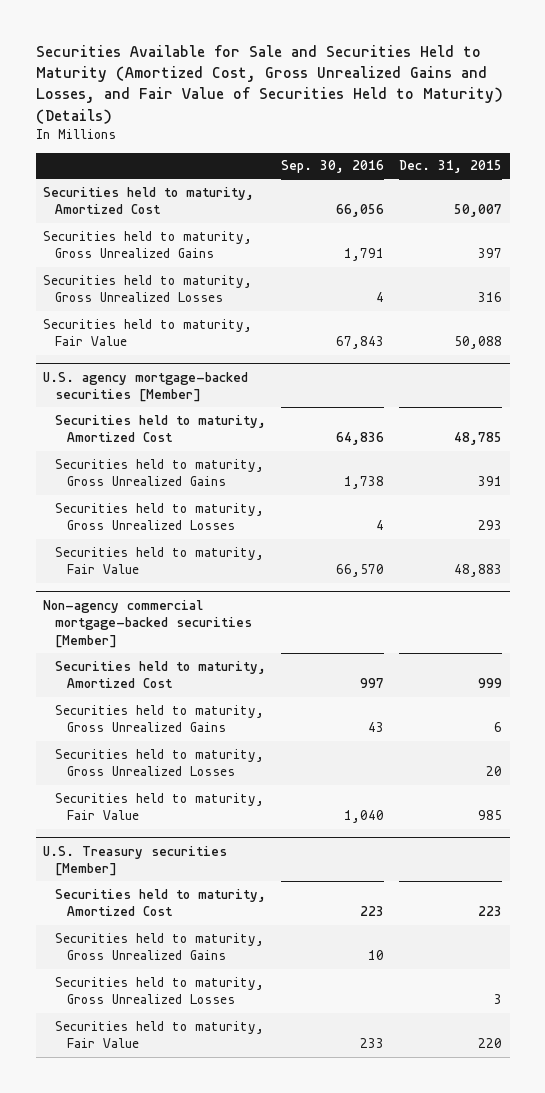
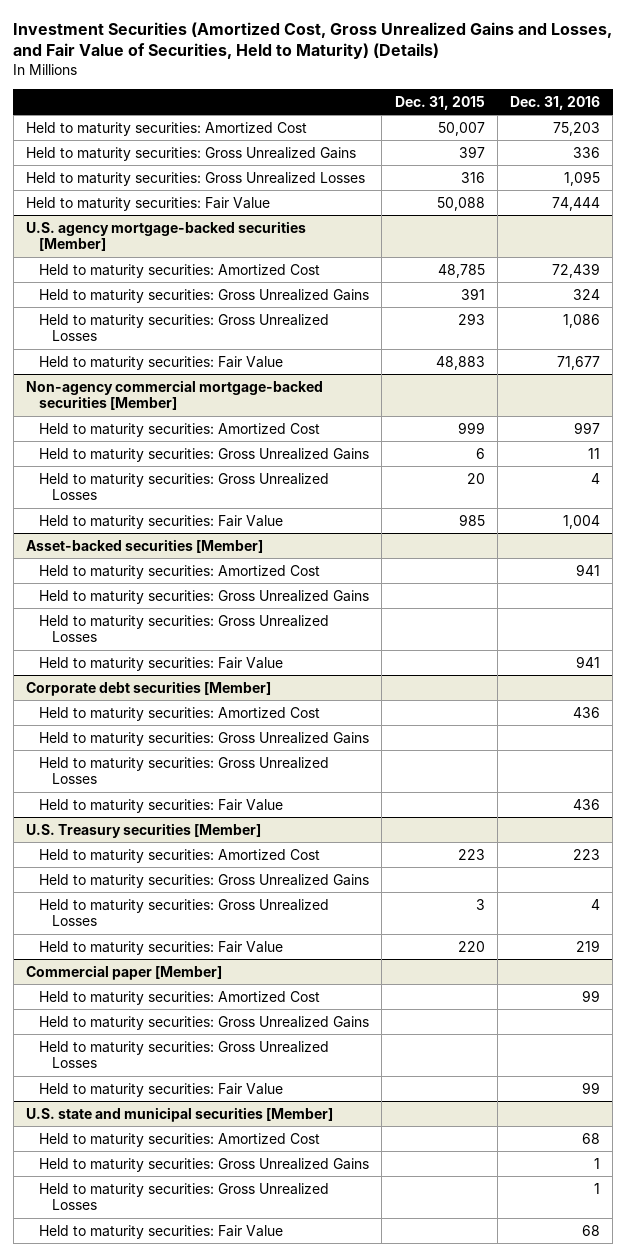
- Securities Available for Sale and Securities Held to Maturity (Amortized Cost, Gross Unrealized Gains and Losses, and Fair Value of Securities Held to Maturity) (Details)
+ Investment Securities (Amortized Cost, Gross Unrealized Gains and Losses, and Fair Value of Securities, Held to Maturity) (Details)
- | Sep. 30, 2016 | Dec. 31, 2015
+ | Dec. 31, 2015 | Dec. 31, 2016
- Securities held to maturity, Amortized Cost | 66,056 | 50,007
- Securities held to maturity, Gross Unrealized Gains | 1,791 | 397
- Securities held to maturity, Gross Unrealized Losses | 4 | 316
- Securities held to maturity, Fair Value | 67,843 | 50,088
+ Held to maturity securities: Amortized Cost | 50,007 | 75,203
+ Held to maturity securities: Gross Unrealized Gains | 397 | 336
+ Held to maturity securities: Gross Unrealized Losses | 316 | 1,095
+ Held to maturity securities: Fair Value | 50,088 | 74,444
@ U.S. agency mortgage-backed securities [Member]
- Securities held to maturity, Amortized Cost | 64,836 | 48,785
- Securities held to maturity, Gross Unrealized Gains | 1,738 | 391
- Securities held to maturity, Gross Unrealized Losses | 4 | 293
- Securities held to maturity, Fair Value | 66,570 | 48,883
+ Held to maturity securities: Amortized Cost | 48,785 | 72,439
+ Held to maturity securities: Gross Unrealized Gains | 391 | 324
+ Held to maturity securities: Gross Unrealized Losses | 293 | 1,086
+ Held to maturity securities: Fair Value | 48,883 | 71,677
@ Non-agency commercial mortgage-backed securities [Member]
- Securities held to maturity, Amortized Cost | 997 | 999
- Securities held to maturity, Gross Unrealized Gains | 43 | 6
- Securities held to maturity, Gross Unrealized Losses | | 20
- Securities held to maturity, Fair Value | 1,040 | 985
+ Held to maturity securities: Amortized Cost | 999 | 997
+ Held to maturity securities: Gross Unrealized Gains | 6 | 11
+ Held to maturity securities: Gross Unrealized Losses | 20 | 4
+ Held to maturity securities: Fair Value | 985 | 1,004
+ Asset-backed securities [Member]
+ Held to maturity securities: Amortized Cost | | 941
+ Held to maturity securities: Gross Unrealized Gains
+ Held to maturity securities: Gross Unrealized Losses
+ Held to maturity securities: Fair Value | | 941
+ Corporate debt securities [Member]
+ Held to maturity securities: Amortized Cost | | 436
+ Held to maturity securities: Gross Unrealized Gains
+ Held to maturity securities: Gross Unrealized Losses
+ Held to maturity securities: Fair Value | | 436
@ U.S. Treasury securities [Member]
- Securities held to maturity, Amortized Cost | 223 | 223
- Securities held to maturity, Gross Unrealized Gains | 10 |
- Securities held to maturity, Gross Unrealized Losses | | 3
- Securities held to maturity, Fair Value | 233 | 220
+ Held to maturity securities: Amortized Cost | 223 | 223
+ Held to maturity securities: Gross Unrealized Gains
+ Held to maturity securities: Gross Unrealized Losses | 3 | 4
+ Held to maturity securities: Fair Value | 220 | 219
+ Commercial paper [Member]
+ Held to maturity securities: Amortized Cost | | 99
+ Held to maturity securities: Gross Unrealized Gains
+ Held to maturity securities: Gross Unrealized Losses
+ Held to maturity securities: Fair Value | | 99
+ U.S. state and municipal securities [Member]
+ Held to maturity securities: Amortized Cost | | 68
+ Held to maturity securities: Gross Unrealized Gains | | 1
+ Held to maturity securities: Gross Unrealized Losses | | 1
+ Held to maturity securities: Fair Value | | 68

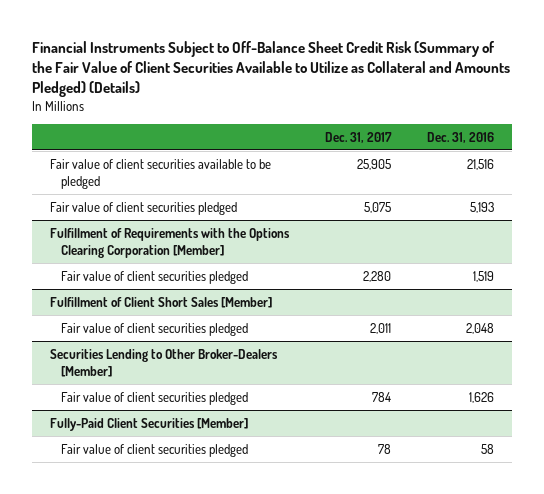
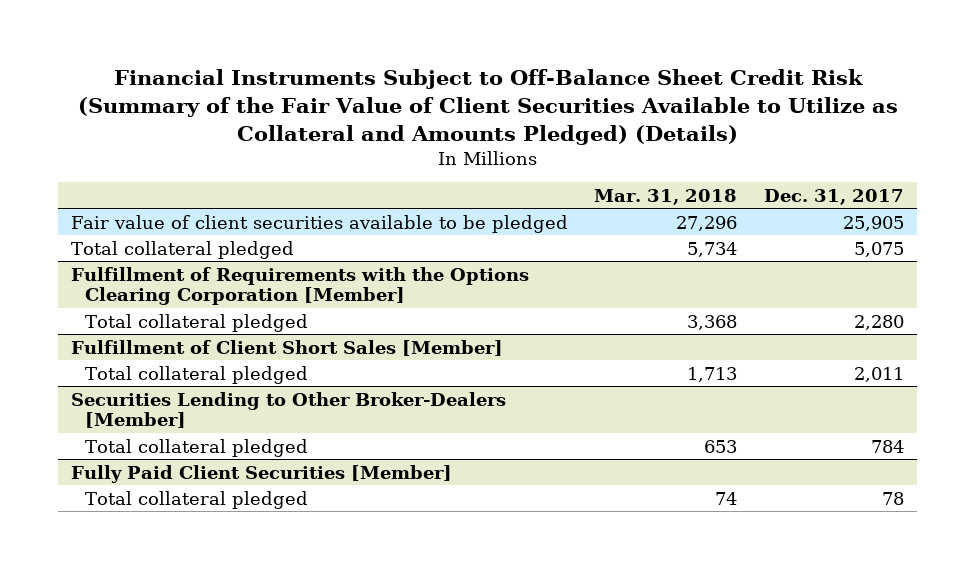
- | Dec. 31, 2017 | Dec. 31, 2016
+ | Mar. 31, 2018 | Dec. 31, 2017
- Fair value of client securities pledged | 5,075 | 5,193
+ Total collateral pledged | 5,734 | 5,075
@ Fulfillment of Requirements with the Options Clearing Corporation [Member]
- Fair value of client securities pledged | 2,280 | 1,519
+ Total collateral pledged | 3,368 | 2,280
@ Fulfillment of Client Short Sales [Member]
- Fair value of client securities pledged | 2,011 | 2,048
+ Total collateral pledged | 1,713 | 2,011
@ Securities Lending to Other Broker-Dealers [Member]
- Fair value of client securities pledged | 784 | 1,626
- Fully-Paid Client Securities [Member]
- Fair value of client securities pledged | 78 | 58
@ Securities Lending to Other Broker-Dealers [Member]
+ Total collateral pledged | 653 | 784
+ Fully Paid Client Securities [Member]
+ Total collateral pledged | 74 | 78

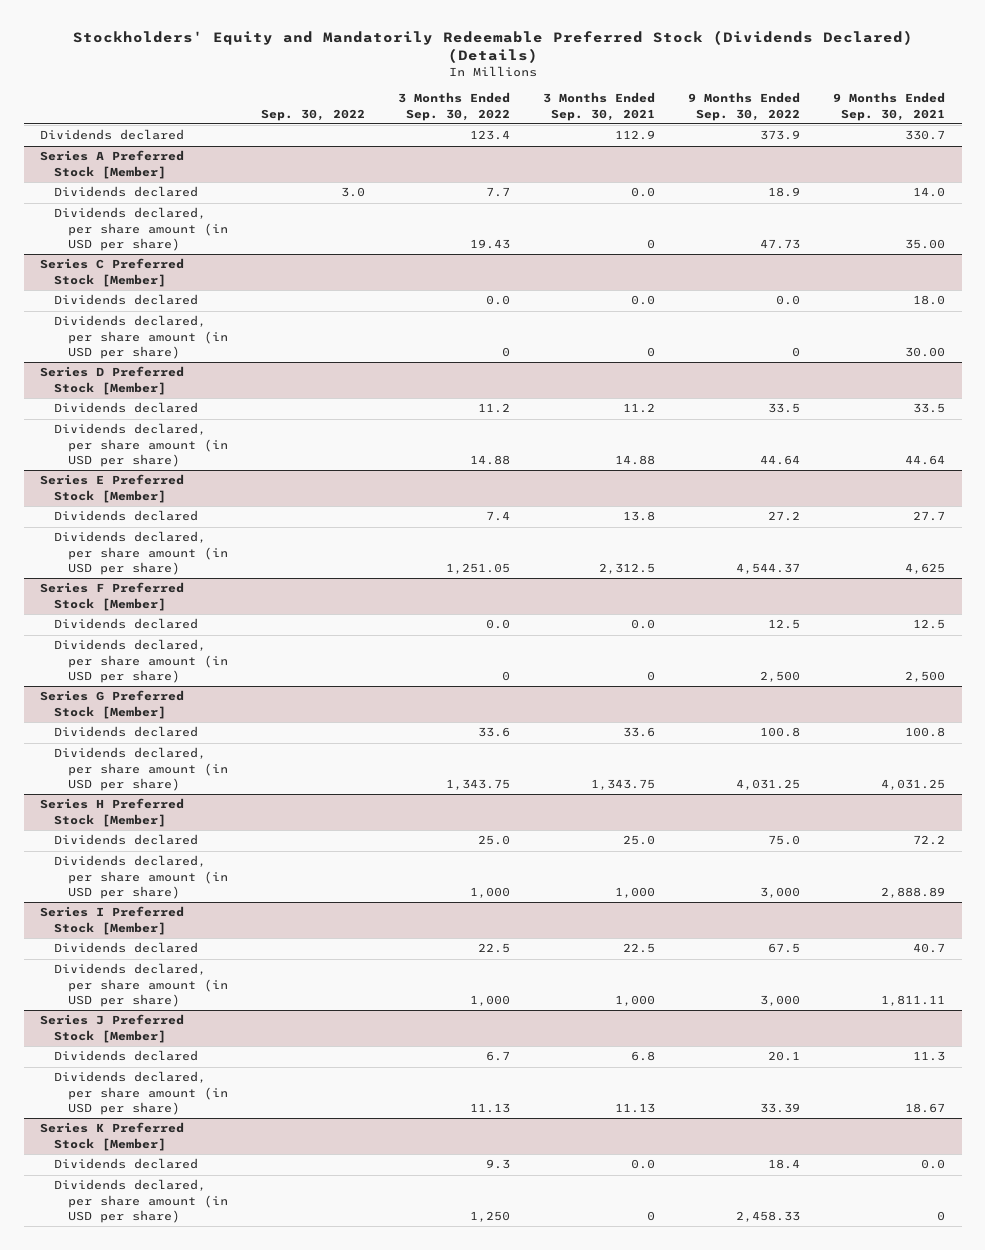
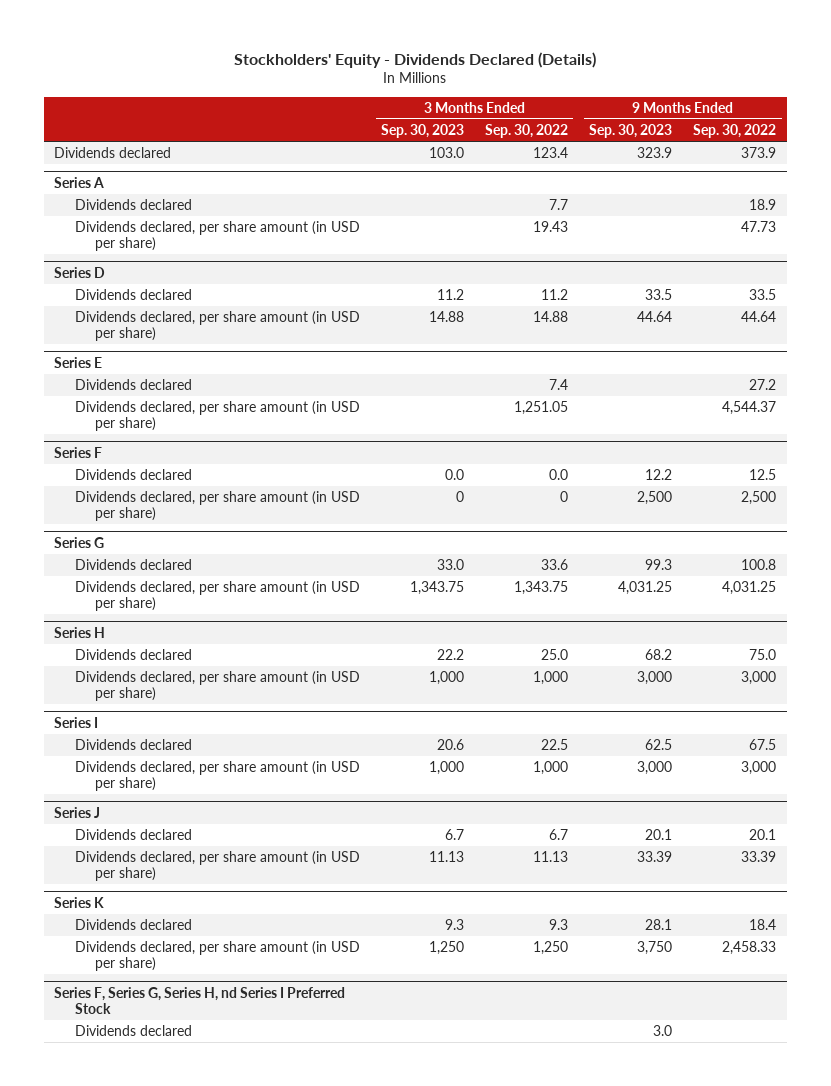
- Stockholders' Equity and Mandatorily Redeemable Preferred Stock (Dividends Declared) (Details)
+ Stockholders' Equity - Dividends Declared (Details)
- | Sep. 30, 2022 | 3 Months Ended Sep. 30, 2022 | 3 Months Ended Sep. 30, 2021 | 9 Months Ended Sep. 30, 2022 | 9 Months Ended Sep. 30, 2021
+ | 3 Months Ended Sep. 30, 2023 | 3 Months Ended Sep. 30, 2022 | 9 Months Ended Sep. 30, 2023 | 9 Months Ended Sep. 30, 2022
- Series A Preferred Stock [Member]
+ Series A
- Series C Preferred Stock [Member]
- Dividends declared | | 0.0 | 0.0 | 0.0 | 18.0
- Dividends declared, per share amount (in USD per share) | | 0 | 0 | 0 | 30.00
- Series D Preferred Stock [Member]
+ Series D
- Series E Preferred Stock [Member]
+ Series E
- Series F Preferred Stock [Member]
+ Series F
- Series G Preferred Stock [Member]
+ Series G
- Series H Preferred Stock [Member]
+ Series H
- Series I Preferred Stock [Member]
+ Series I
- Series J Preferred Stock [Member]
+ Series J
- Series K Preferred Stock [Member]
+ Series K
+ Series F, Series G, Series H, nd Series I Preferred Stock
+ Dividends declared | | | 3.0 |

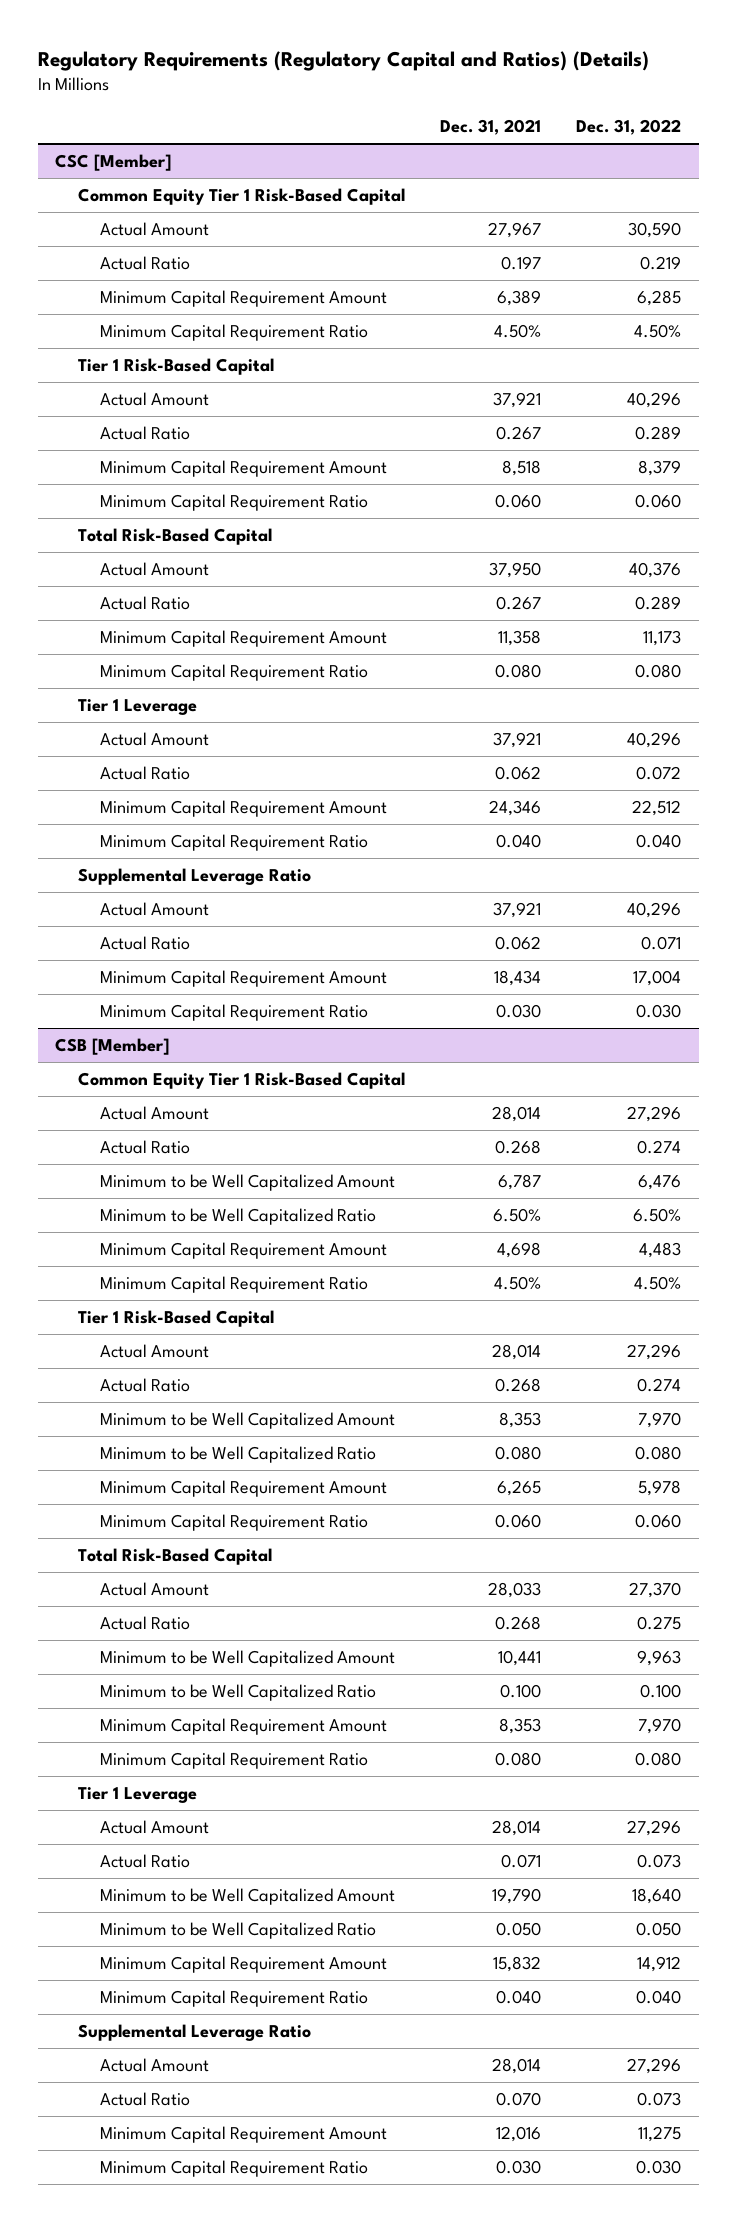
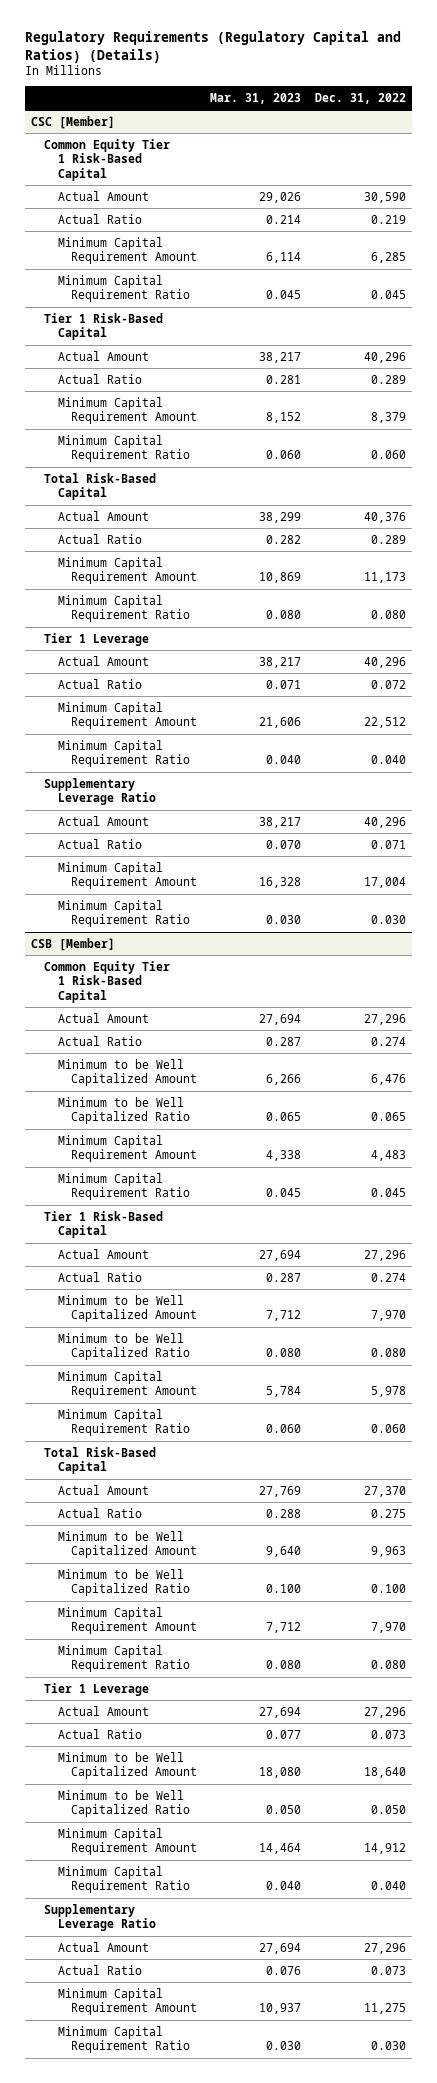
- | Dec. 31, 2021 | Dec. 31, 2022
+ | Mar. 31, 2023 | Dec. 31, 2022
@ CSC [Member]
- Minimum Capital Requirement Ratio | 4.50% | 4.50%
+ Minimum Capital Requirement Ratio | 0.045 | 0.045
- Supplemental Leverage Ratio
+ Supplementary Leverage Ratio
@ CSB [Member]
- Minimum to be Well Capitalized Ratio | 6.50% | 6.50%
+ Minimum to be Well Capitalized Ratio | 0.065 | 0.065
- Minimum Capital Requirement Ratio | 4.50% | 4.50%
+ Minimum Capital Requirement Ratio | 0.045 | 0.045
- Supplemental Leverage Ratio
+ Supplementary Leverage Ratio

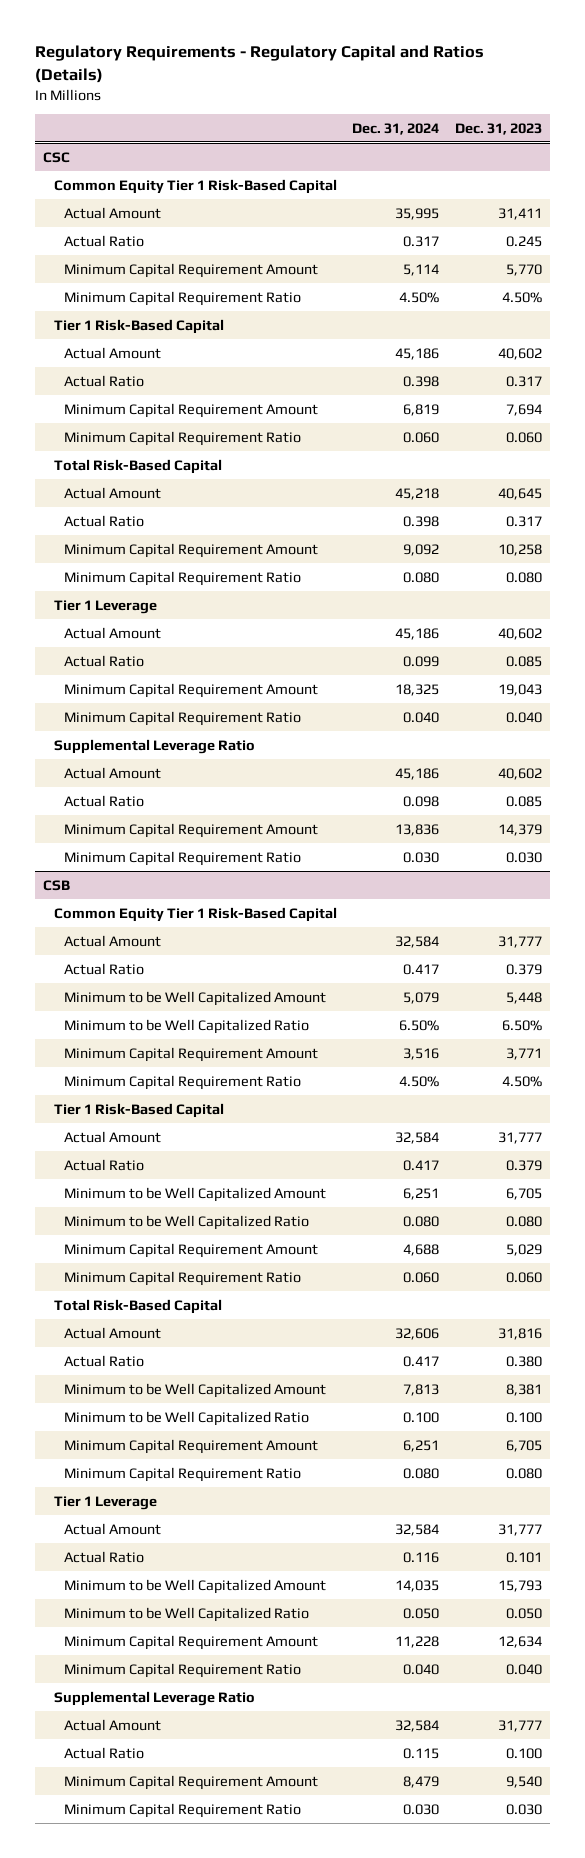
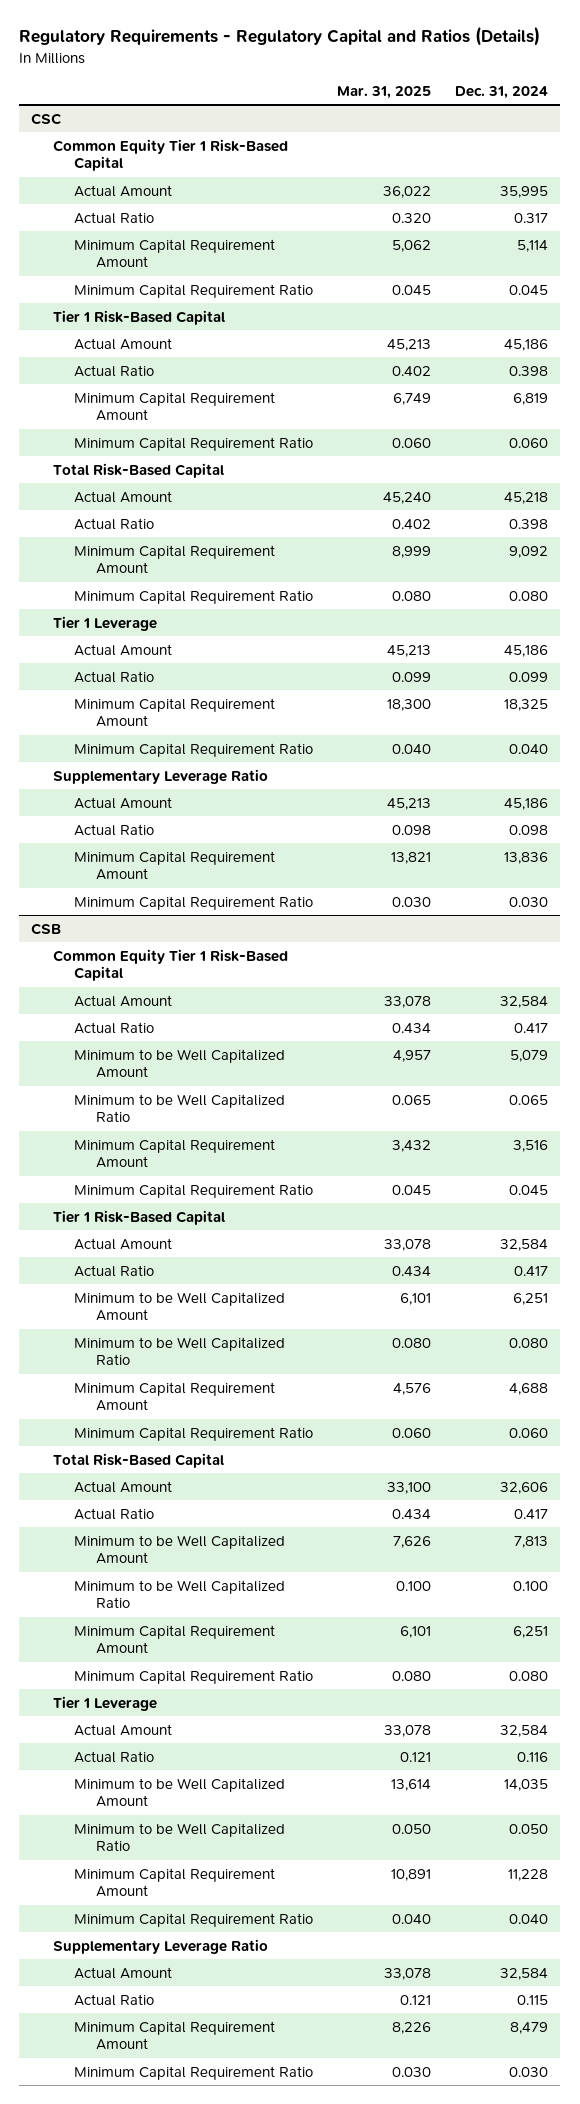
- | Dec. 31, 2024 | Dec. 31, 2023
+ | Mar. 31, 2025 | Dec. 31, 2024
@ CSC
- Minimum Capital Requirement Ratio | 4.50% | 4.50%
+ Minimum Capital Requirement Ratio | 0.045 | 0.045
- Supplemental Leverage Ratio
+ Supplementary Leverage Ratio
@ CSB
- Minimum to be Well Capitalized Ratio | 6.50% | 6.50%
+ Minimum to be Well Capitalized Ratio | 0.065 | 0.065
- Minimum Capital Requirement Ratio | 4.50% | 4.50%
+ Minimum Capital Requirement Ratio | 0.045 | 0.045
- Supplemental Leverage Ratio
+ Supplementary Leverage Ratio

